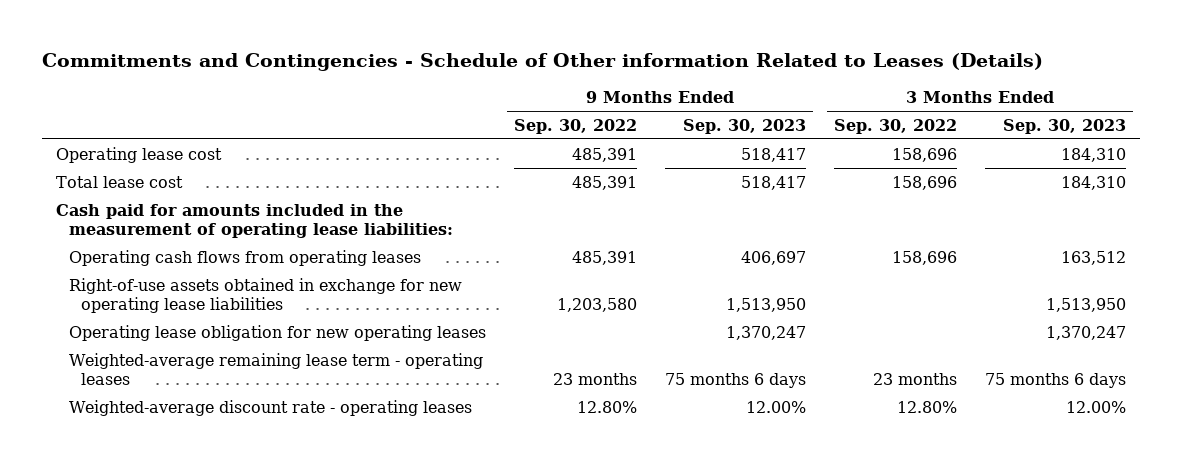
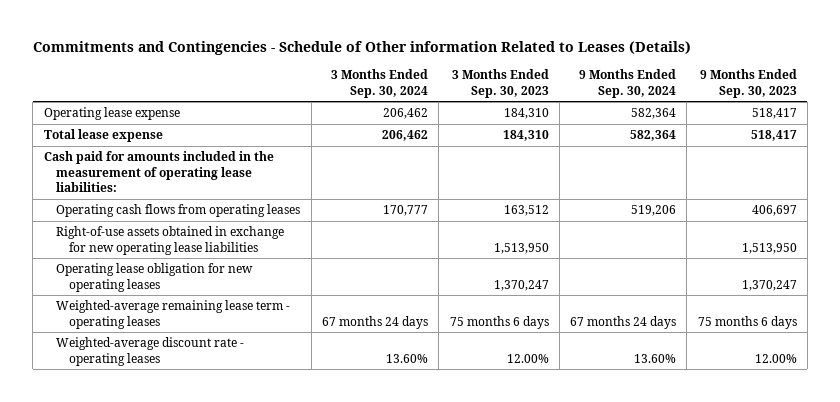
- | 9 Months Ended Sep. 30, 2022 | 9 Months Ended Sep. 30, 2023 | 3 Months Ended Sep. 30, 2022 | 3 Months Ended Sep. 30, 2023
+ | 3 Months Ended Sep. 30, 2024 | 3 Months Ended Sep. 30, 2023 | 9 Months Ended Sep. 30, 2024 | 9 Months Ended Sep. 30, 2023
- Operating lease cost | 485,391 | 518,417 | 158,696 | 184,310
- Total lease cost | 485,391 | 518,417 | 158,696 | 184,310
+ Operating lease expense | 206,462 | 184,310 | 582,364 | 518,417
+ Total lease expense | 206,462 | 184,310 | 582,364 | 518,417

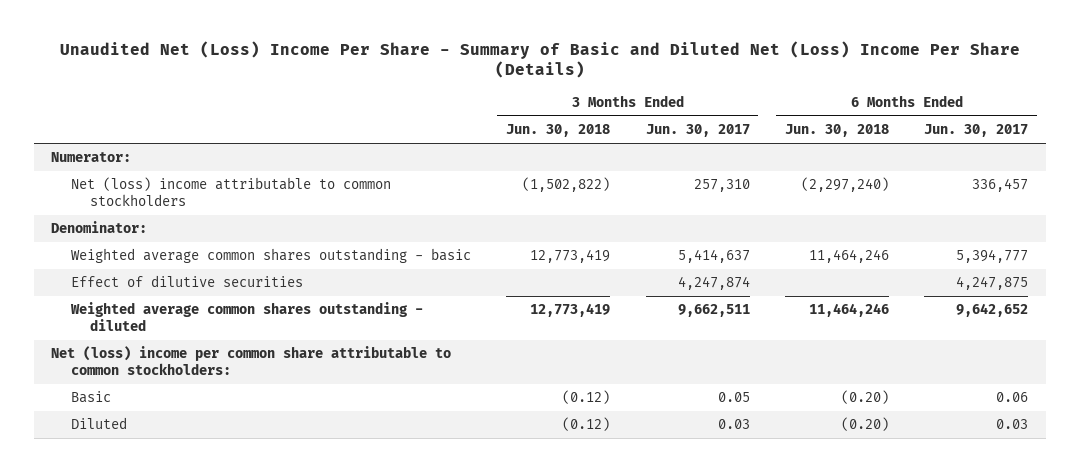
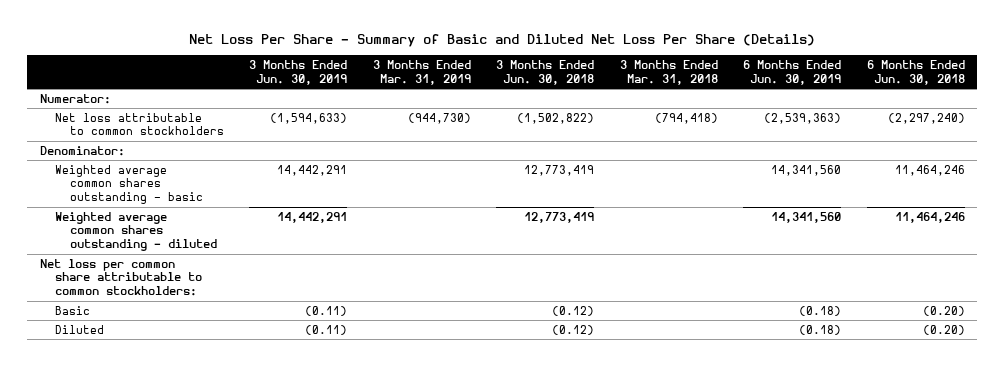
- Unaudited Net (Loss) Income Per Share - Summary of Basic and Diluted Net (Loss) Income Per Share (Details)
+ Net Loss Per Share - Summary of Basic and Diluted Net Loss Per Share (Details)
- | 3 Months Ended Jun. 30, 2018 | 3 Months Ended Jun. 30, 2017 | 6 Months Ended Jun. 30, 2018 | 6 Months Ended Jun. 30, 2017
+ | 3 Months Ended Jun. 30, 2019 | 3 Months Ended Mar. 31, 2019 | 3 Months Ended Jun. 30, 2018 | 3 Months Ended Mar. 31, 2018 | 6 Months Ended Jun. 30, 2019 | 6 Months Ended Jun. 30, 2018
- Net (loss) income attributable to common stockholders | (1,502,822) | 257,310 | (2,297,240) | 336,457
+ Net loss attributable to common stockholders | (1,594,633) | (944,730) | (1,502,822) | (794,418) | (2,539,363) | (2,297,240)
- Effect of dilutive securities | | 4,247,874 | | 4,247,875
- Net (loss) income per common share attributable to common stockholders:
+ Net loss per common share attributable to common stockholders:

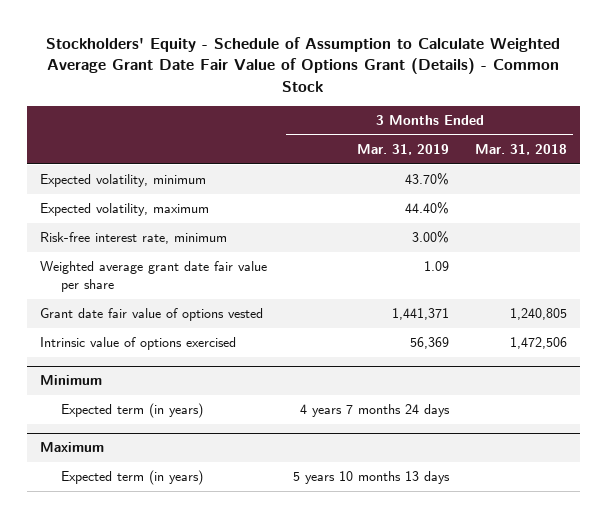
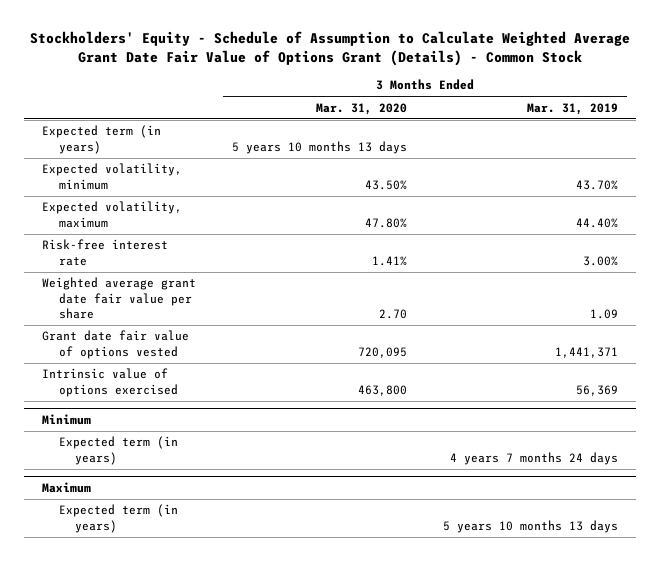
- | 3 Months Ended Mar. 31, 2019 | 3 Months Ended Mar. 31, 2018
+ | 3 Months Ended Mar. 31, 2020 | 3 Months Ended Mar. 31, 2019
+ Expected term (in years) | 5 years 10 months 13 days |
- Risk-free interest rate, minimum | 3.00% |
+ Risk-free interest rate | 1.41% | 3.00%

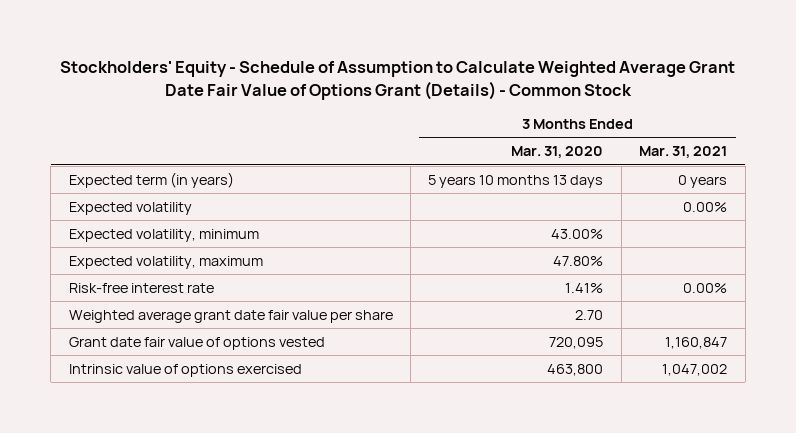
- | 3 Months Ended Mar. 31, 2020 | 3 Months Ended Mar. 31, 2019
+ | 3 Months Ended Mar. 31, 2020 | 3 Months Ended Mar. 31, 2021
- Expected volatility, minimum | 43.50% | 43.70%
+ Expected volatility | | 0.00%
+ Expected volatility, minimum | 43.00% |
- Minimum
- Expected term (in years) | | 4 years 7 months 24 days
- Maximum
- Expected term (in years) | | 5 years 10 months 13 days

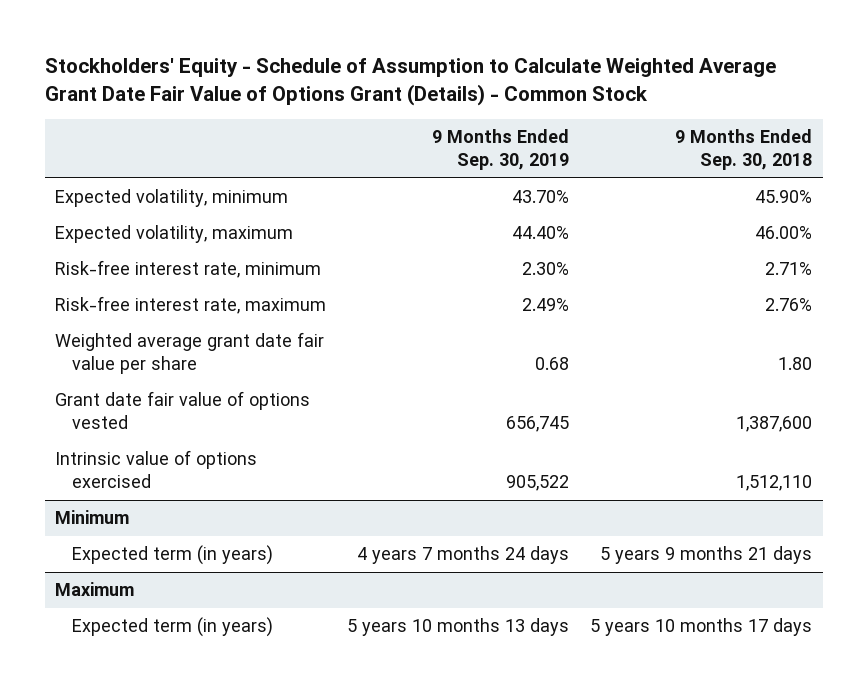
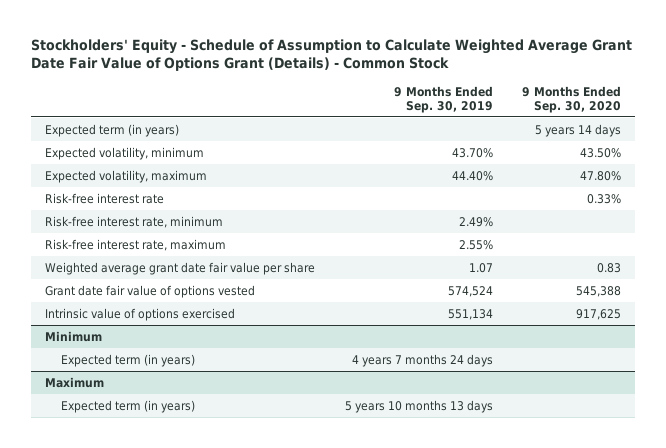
- | 9 Months Ended Sep. 30, 2019 | 9 Months Ended Sep. 30, 2018
+ | 9 Months Ended Sep. 30, 2019 | 9 Months Ended Sep. 30, 2020
+ Expected term (in years) | | 5 years 14 days
- Risk-free interest rate, minimum | 2.30% | 2.71%
- Risk-free interest rate, maximum | 2.49% | 2.76%
- Weighted average grant date fair value per share | 0.68 | 1.80
- Grant date fair value of options vested | 656,745 | 1,387,600
- Intrinsic value of options exercised | 905,522 | 1,512,110
+ Risk-free interest rate | | 0.33%
+ Risk-free interest rate, minimum | 2.49% |
+ Risk-free interest rate, maximum | 2.55% |
+ Weighted average grant date fair value per share | 1.07 | 0.83
+ Grant date fair value of options vested | 574,524 | 545,388
+ Intrinsic value of options exercised | 551,134 | 917,625

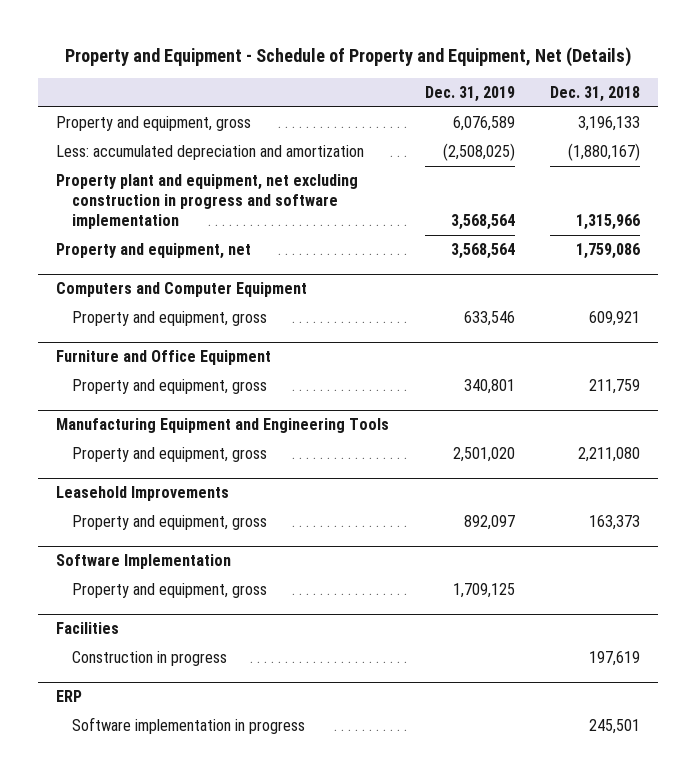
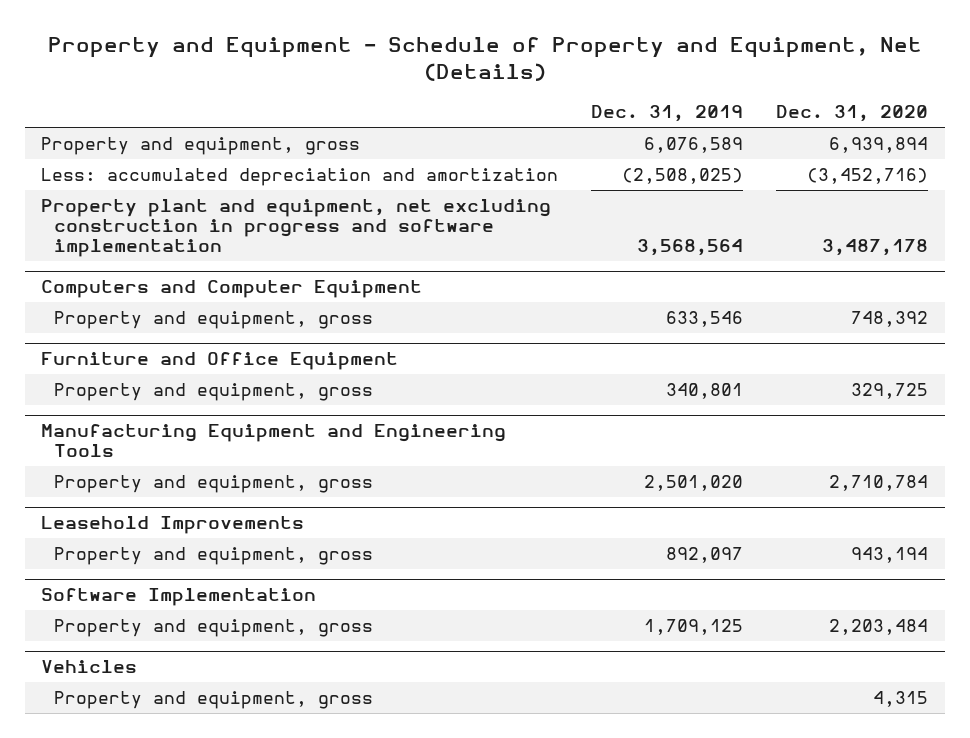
- | Dec. 31, 2019 | Dec. 31, 2018
+ | Dec. 31, 2019 | Dec. 31, 2020
- Property and equipment, net | 3,568,564 | 1,759,086
- Facilities
- Construction in progress | | 197,619
- ERP
- Software implementation in progress | | 245,501
+ Vehicles
+ Property and equipment, gross | | 4,315

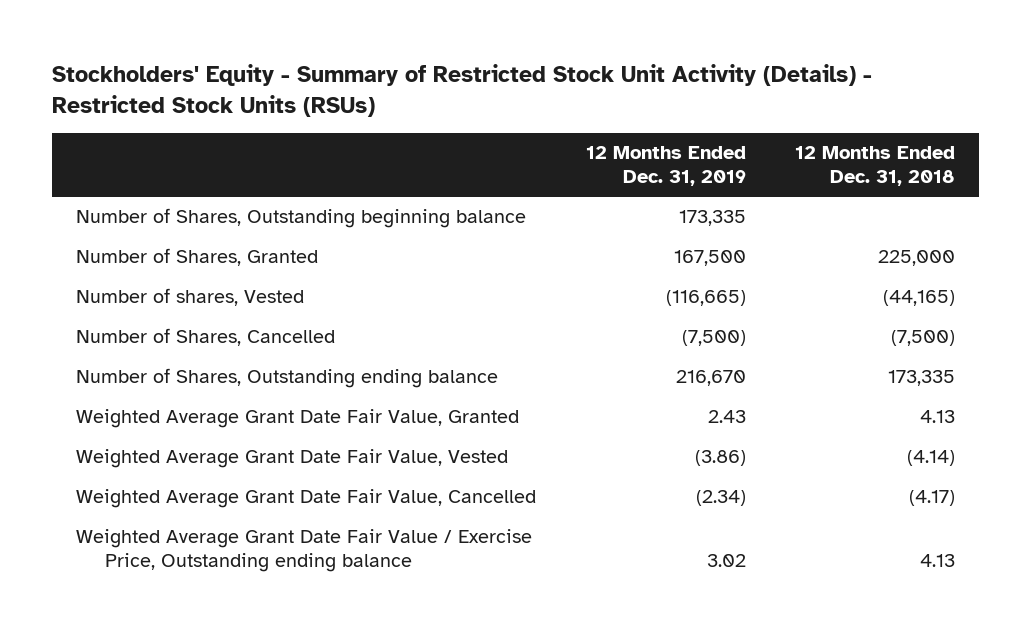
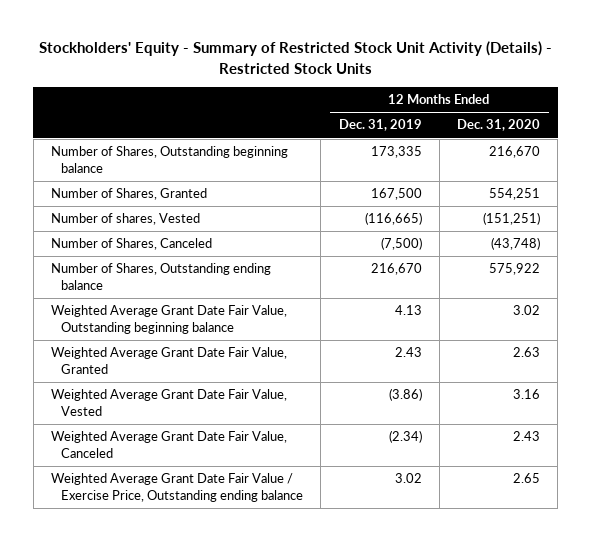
- Stockholders' Equity - Summary of Restricted Stock Unit Activity (Details) - Restricted Stock Units (RSUs)
+ Stockholders' Equity - Summary of Restricted Stock Unit Activity (Details) - Restricted Stock Units
- | 12 Months Ended Dec. 31, 2019 | 12 Months Ended Dec. 31, 2018
+ | 12 Months Ended Dec. 31, 2019 | 12 Months Ended Dec. 31, 2020
- Number of Shares, Cancelled | (7,500) | (7,500)
+ Number of Shares, Canceled | (7,500) | (43,748)
+ Weighted Average Grant Date Fair Value, Outstanding beginning balance | 4.13 | 3.02
- Weighted Average Grant Date Fair Value, Cancelled | (2.34) | (4.17)
+ Weighted Average Grant Date Fair Value, Canceled | (2.34) | 2.43

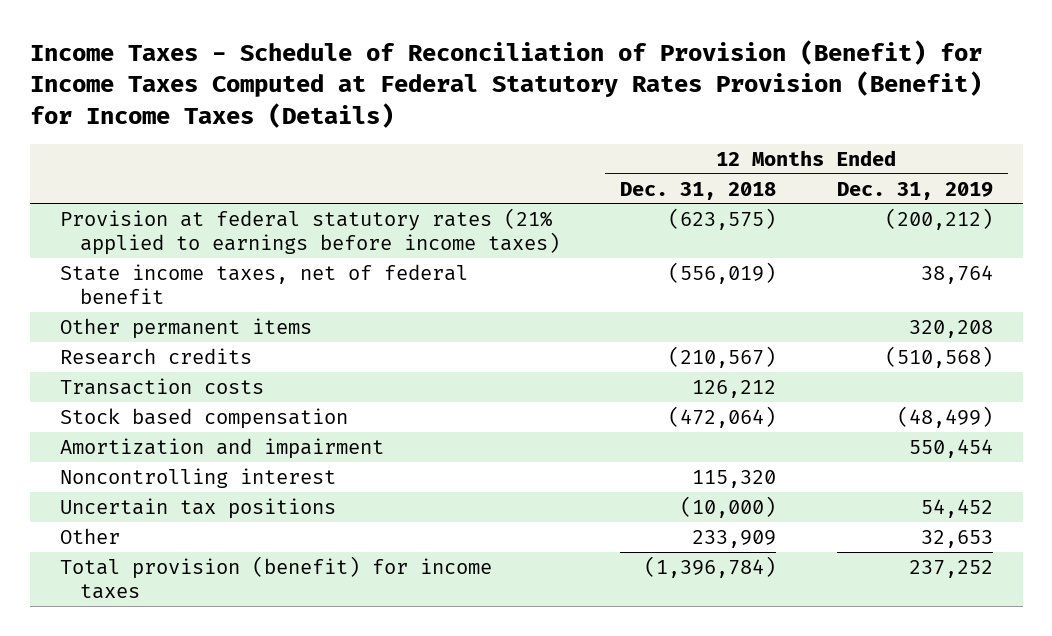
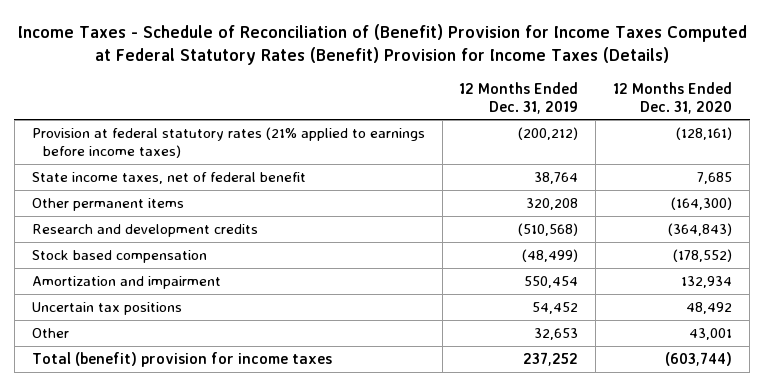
- Income Taxes - Schedule of Reconciliation of Provision (Benefit) for Income Taxes Computed at Federal Statutory Rates Provision (Benefit) for Income Taxes (Details)
+ Income Taxes - Schedule of Reconciliation of (Benefit) Provision for Income Taxes Computed at Federal Statutory Rates (Benefit) Provision for Income Taxes (Details)
- | 12 Months Ended Dec. 31, 2018 | 12 Months Ended Dec. 31, 2019
+ | 12 Months Ended Dec. 31, 2019 | 12 Months Ended Dec. 31, 2020
- Research credits | (210,567) | (510,568)
- Transaction costs | 126,212 |
+ Research and development credits | (510,568) | (364,843)
- Noncontrolling interest | 115,320 |
- Total provision (benefit) for income taxes | (1,396,784) | 237,252
+ Total (benefit) provision for income taxes | 237,252 | (603,744)

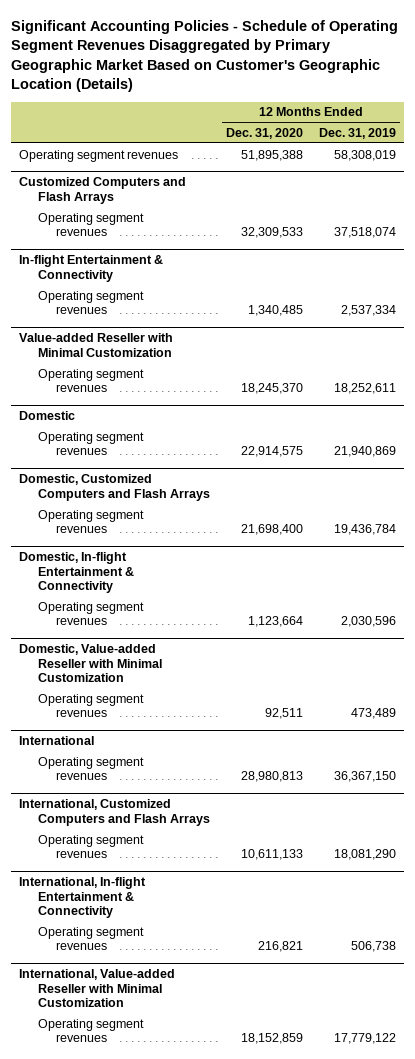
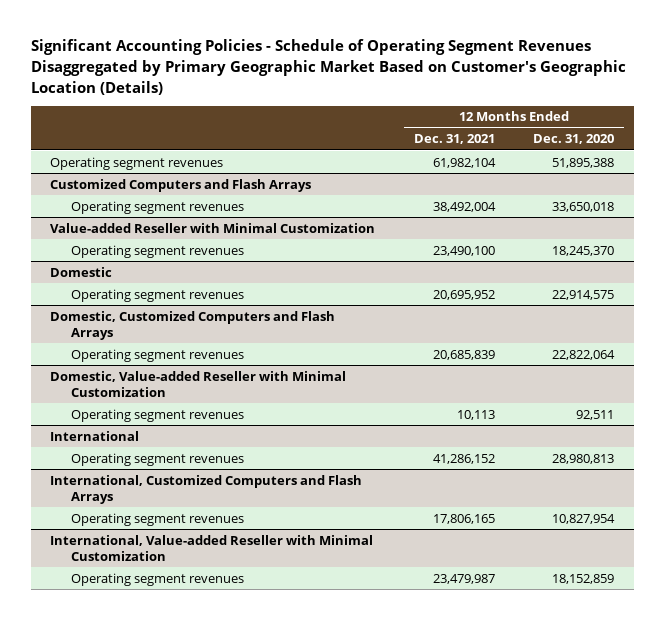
- | 12 Months Ended Dec. 31, 2020 | 12 Months Ended Dec. 31, 2019
+ | 12 Months Ended Dec. 31, 2021 | 12 Months Ended Dec. 31, 2020
@ Customized Computers and Flash Arrays
- Operating segment revenues | 32,309,533 | 37,518,074
- In-flight Entertainment & Connectivity
- Operating segment revenues | 1,340,485 | 2,537,334
@ Customized Computers and Flash Arrays
+ Operating segment revenues | 38,492,004 | 33,650,018
@ Domestic, Customized Computers and Flash Arrays
- Operating segment revenues | 21,698,400 | 19,436,784
- Domestic, In-flight Entertainment & Connectivity
- Operating segment revenues | 1,123,664 | 2,030,596
@ Domestic, Customized Computers and Flash Arrays
+ Operating segment revenues | 20,685,839 | 22,822,064
@ International, Customized Computers and Flash Arrays
- Operating segment revenues | 10,611,133 | 18,081,290
- International, In-flight Entertainment & Connectivity
- Operating segment revenues | 216,821 | 506,738
@ International, Customized Computers and Flash Arrays
+ Operating segment revenues | 17,806,165 | 10,827,954

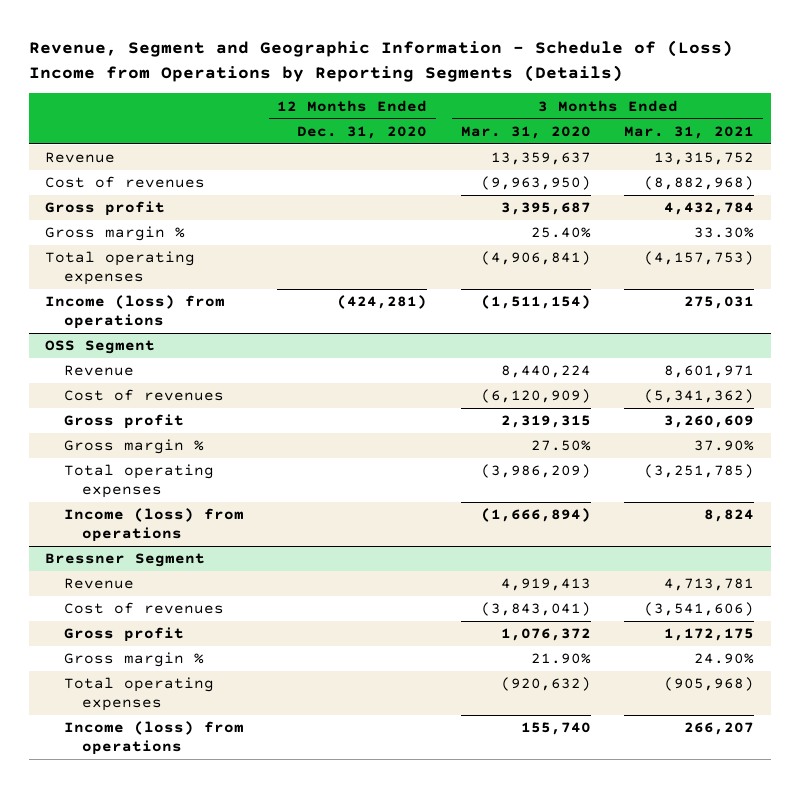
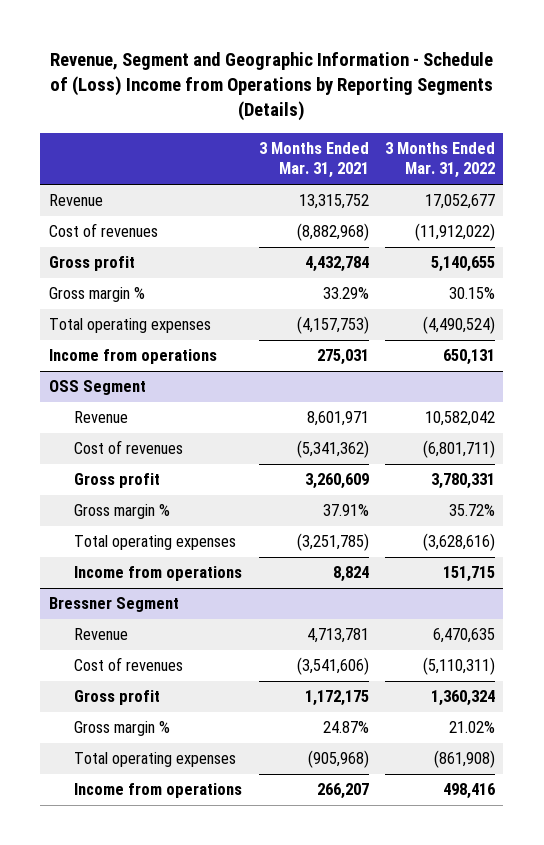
- | 12 Months Ended Dec. 31, 2020 | 3 Months Ended Mar. 31, 2020 | 3 Months Ended Mar. 31, 2021
+ | 3 Months Ended Mar. 31, 2021 | 3 Months Ended Mar. 31, 2022
- Gross margin % | | 25.40% | 33.30%
+ Gross margin % | 33.29% | 30.15%
- Income (loss) from operations | (424,281) | (1,511,154) | 275,031
+ Income from operations | 275,031 | 650,131
@ OSS Segment
- Gross margin % | | 27.50% | 37.90%
+ Gross margin % | 37.91% | 35.72%
- Income (loss) from operations | | (1,666,894) | 8,824
+ Income from operations | 8,824 | 151,715
@ Bressner Segment
- Gross margin % | | 21.90% | 24.90%
+ Gross margin % | 24.87% | 21.02%
- Income (loss) from operations | | 155,740 | 266,207
+ Income from operations | 266,207 | 498,416

